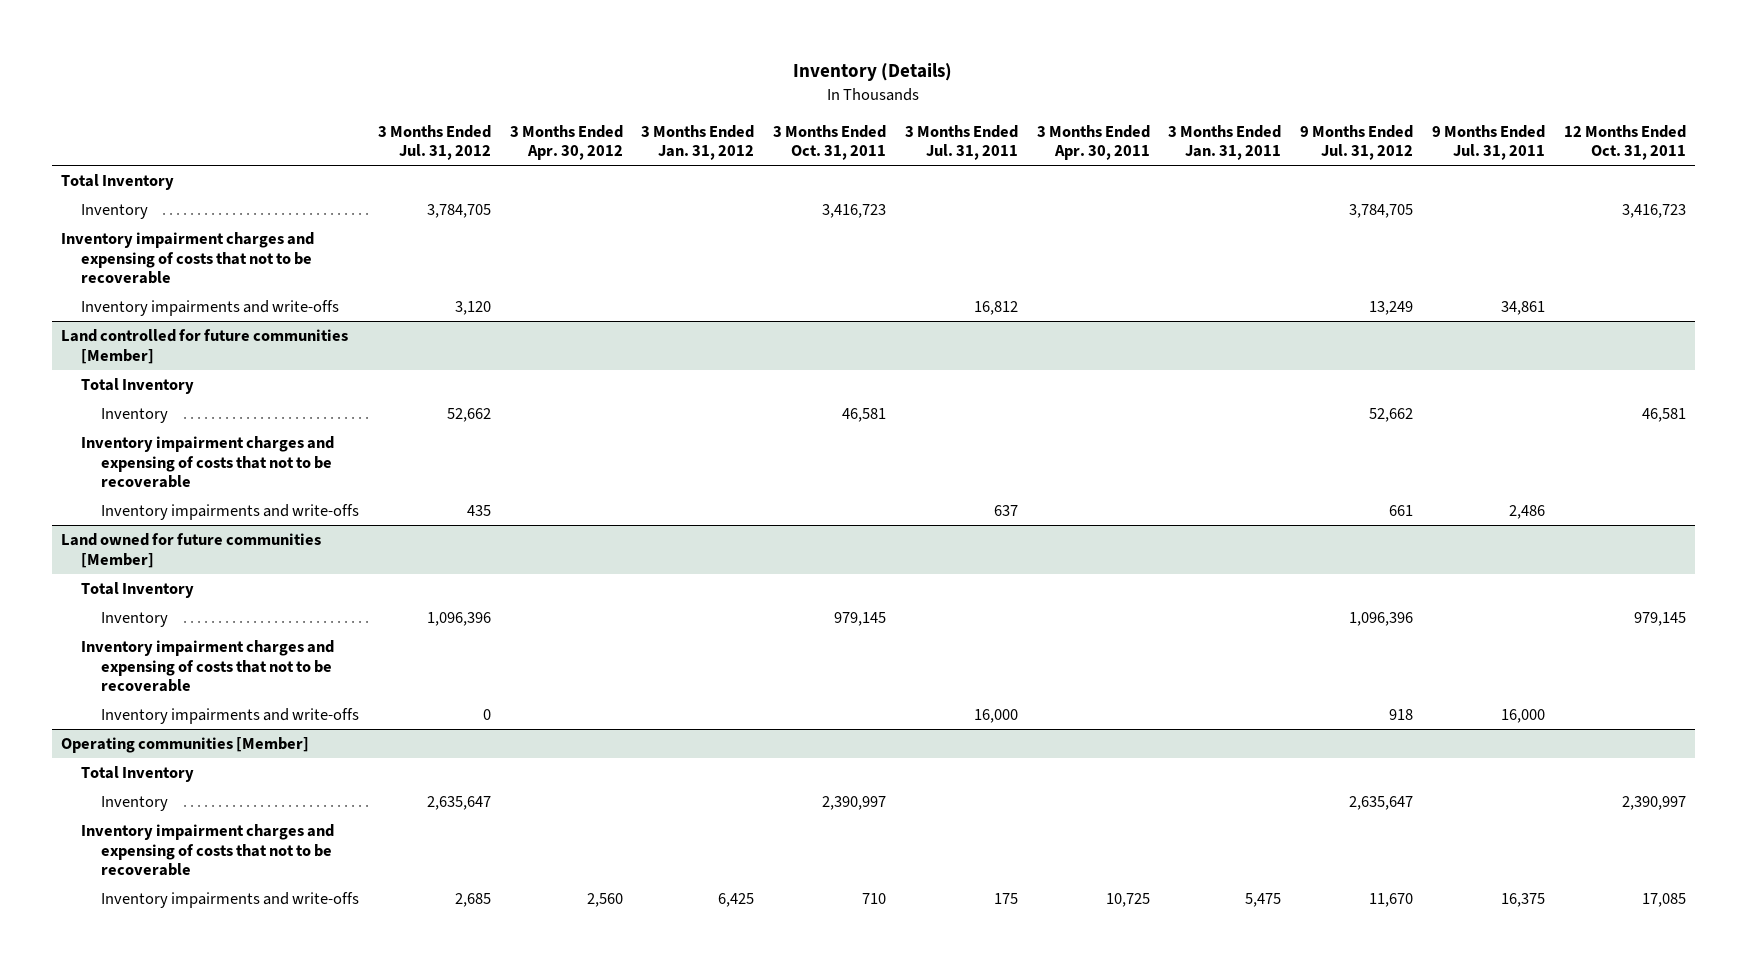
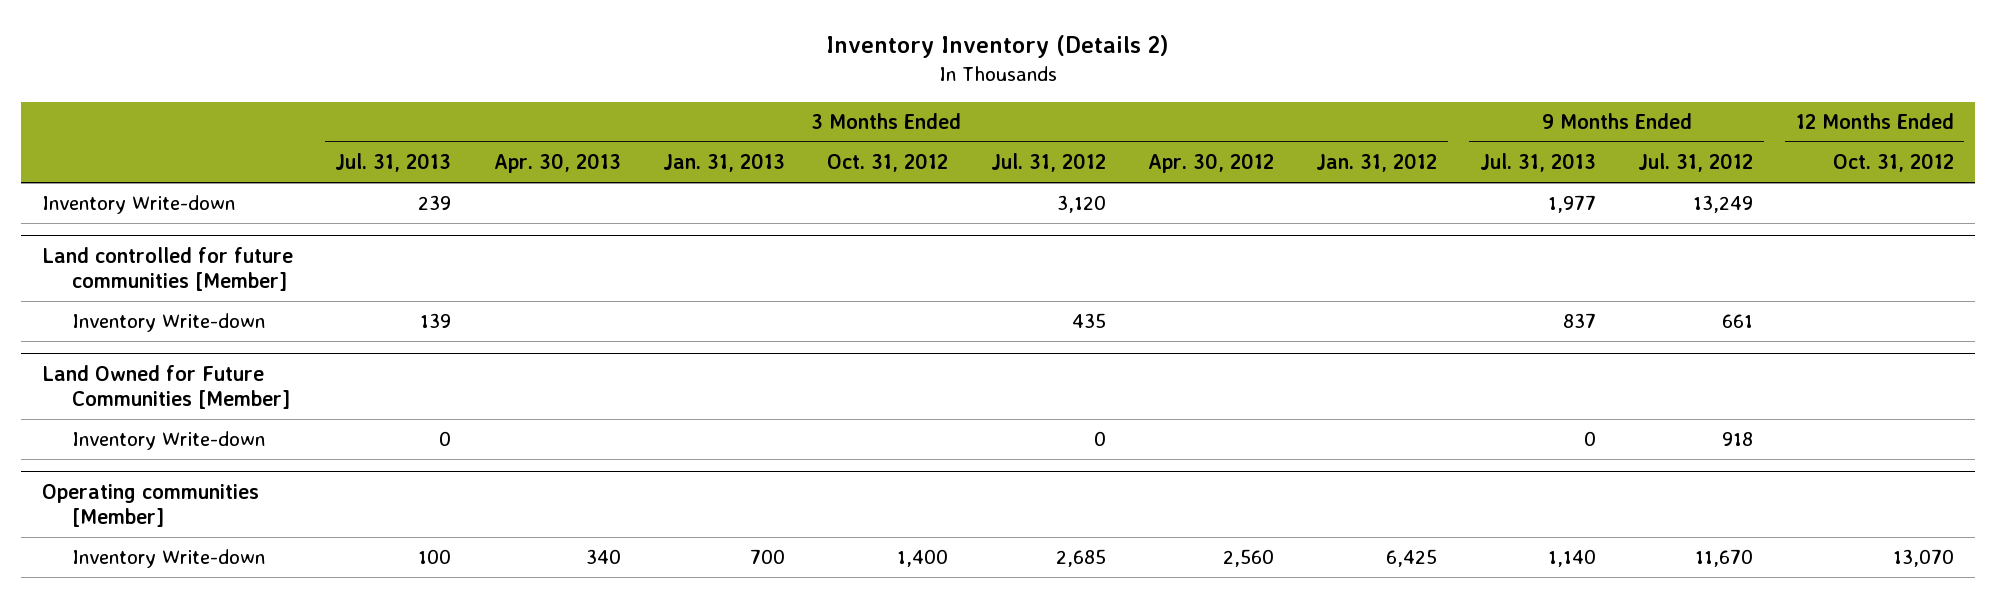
- Inventory (Details)
+ Inventory Inventory (Details 2)
- | 3 Months Ended Jul. 31, 2012 | 3 Months Ended Apr. 30, 2012 | 3 Months Ended Jan. 31, 2012 | 3 Months Ended Oct. 31, 2011 | 3 Months Ended Jul. 31, 2011 | 3 Months Ended Apr. 30, 2011 | 3 Months Ended Jan. 31, 2011 | 9 Months Ended Jul. 31, 2012 | 9 Months Ended Jul. 31, 2011 | 12 Months Ended Oct. 31, 2011
+ | 3 Months Ended Jul. 31, 2013 | 3 Months Ended Apr. 30, 2013 | 3 Months Ended Jan. 31, 2013 | 3 Months Ended Oct. 31, 2012 | 3 Months Ended Jul. 31, 2012 | 3 Months Ended Apr. 30, 2012 | 3 Months Ended Jan. 31, 2012 | 9 Months Ended Jul. 31, 2013 | 9 Months Ended Jul. 31, 2012 | 12 Months Ended Oct. 31, 2012
- Total Inventory
- Inventory | 3,784,705 | | | 3,416,723 | | | | 3,784,705 | | 3,416,723
- Inventory impairment charges and expensing of costs that not to be recoverable
- Inventory impairments and write-offs | 3,120 | | | | 16,812 | | | 13,249 | 34,861 |
+ Inventory Write-down | 239 | | | | 3,120 | | | 1,977 | 13,249 |
@ Land controlled for future communities [Member]
- Total Inventory
- Inventory | 52,662 | | | 46,581 | | | | 52,662 | | 46,581
- Inventory impairment charges and expensing of costs that not to be recoverable
- Inventory impairments and write-offs | 435 | | | | 637 | | | 661 | 2,486 |
- Land owned for future communities [Member]
- Total Inventory
- Inventory | 1,096,396 | | | 979,145 | | | | 1,096,396 | | 979,145
- Inventory impairment charges and expensing of costs that not to be recoverable
- Inventory impairments and write-offs | 0 | | | | 16,000 | | | 918 | 16,000 |
@ Land controlled for future communities [Member]
+ Inventory Write-down | 139 | | | | 435 | | | 837 | 661 |
+ Land Owned for Future Communities [Member]
+ Inventory Write-down | 0 | | | | 0 | | | 0 | 918 |
@ Operating communities [Member]
- Total Inventory
- Inventory | 2,635,647 | | | 2,390,997 | | | | 2,635,647 | | 2,390,997
- Inventory impairment charges and expensing of costs that not to be recoverable
- Inventory impairments and write-offs | 2,685 | 2,560 | 6,425 | 710 | 175 | 10,725 | 5,475 | 11,670 | 16,375 | 17,085
+ Inventory Write-down | 100 | 340 | 700 | 1,400 | 2,685 | 2,560 | 6,425 | 1,140 | 11,670 | 13,070

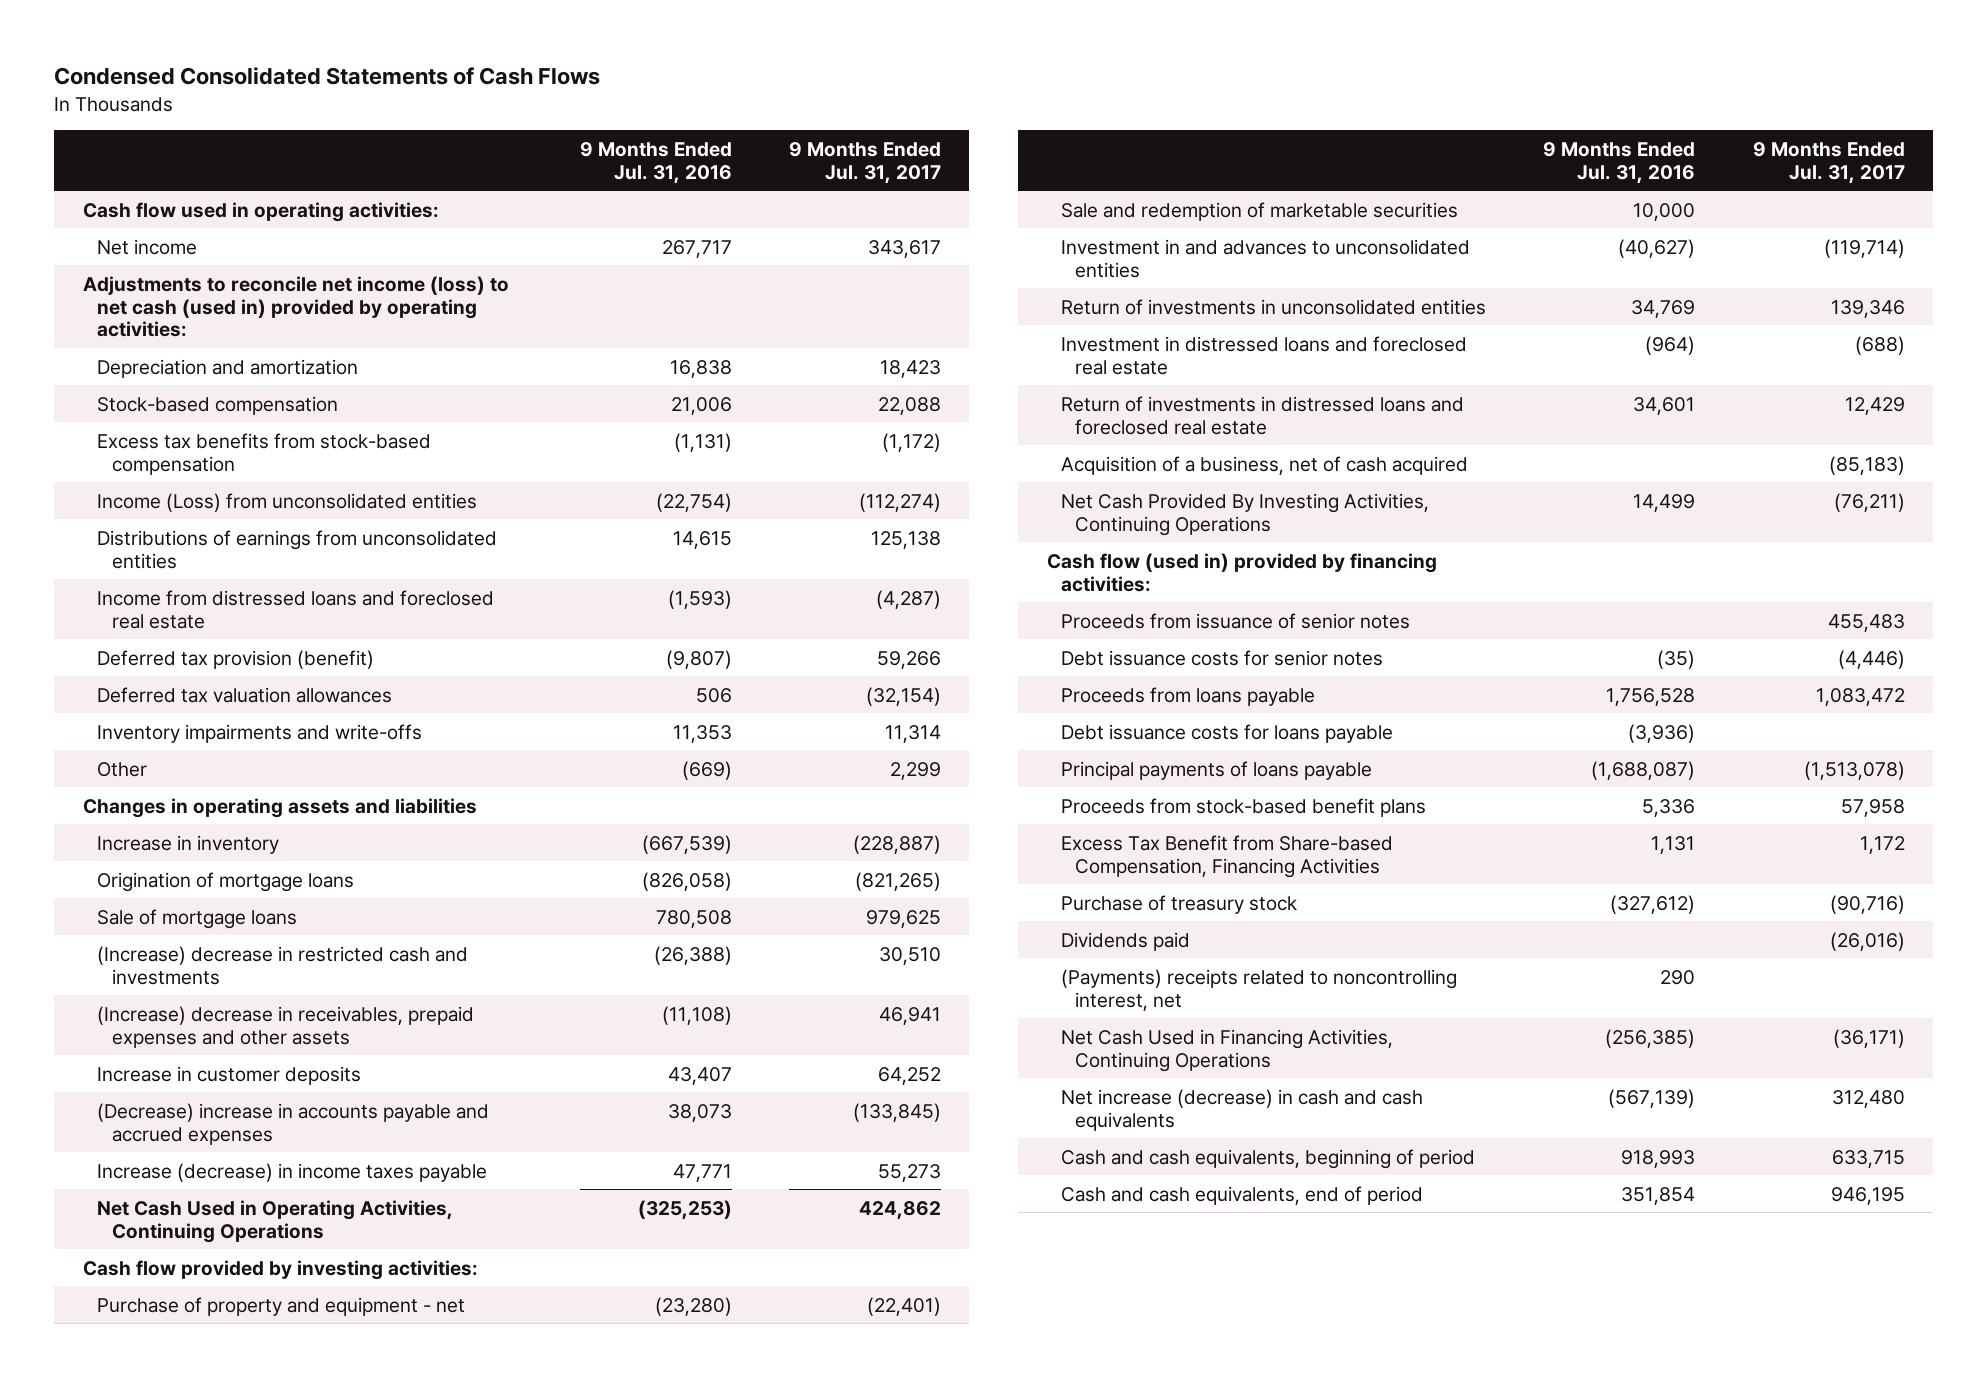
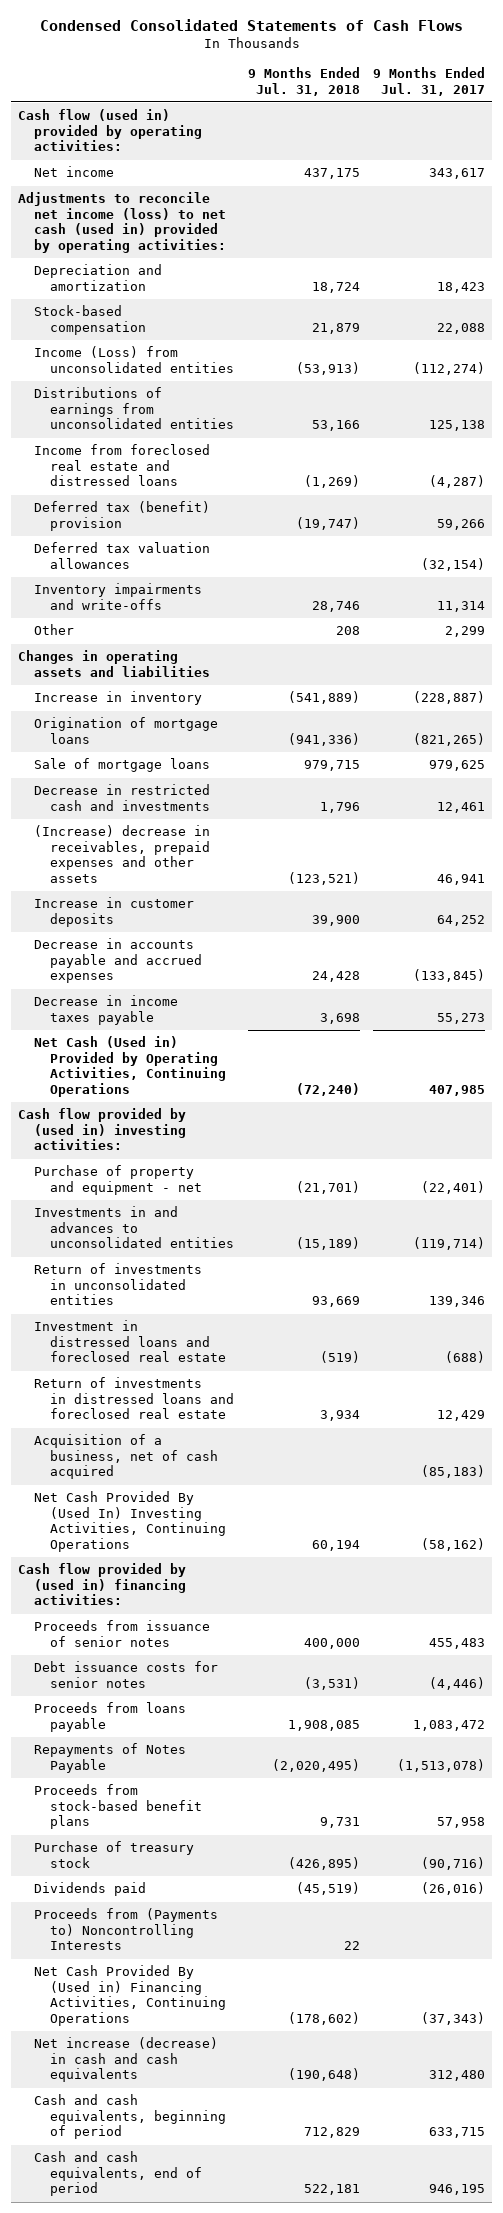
- | 9 Months Ended Jul. 31, 2016 | 9 Months Ended Jul. 31, 2017
+ | 9 Months Ended Jul. 31, 2018 | 9 Months Ended Jul. 31, 2017
- Cash flow used in operating activities:
+ Cash flow (used in) provided by operating activities:
- Excess tax benefits from stock-based compensation | (1,131) | (1,172)
- Income from distressed loans and foreclosed real estate | (1,593) | (4,287)
- Deferred tax provision (benefit) | (9,807) | 59,266
+ Income from foreclosed real estate and distressed loans | (1,269) | (4,287)
+ Deferred tax (benefit) provision | (19,747) | 59,266
- (Increase) decrease in restricted cash and investments | (26,388) | 30,510
+ Decrease in restricted cash and investments | 1,796 | 12,461
- (Decrease) increase in accounts payable and accrued expenses | 38,073 | (133,845)
- Increase (decrease) in income taxes payable | 47,771 | 55,273
- Net Cash Used in Operating Activities, Continuing Operations | (325,253) | 424,862
- Cash flow provided by investing activities:
+ Decrease in accounts payable and accrued expenses | 24,428 | (133,845)
+ Decrease in income taxes payable | 3,698 | 55,273
+ Net Cash (Used in) Provided by Operating Activities, Continuing Operations | (72,240) | 407,985
+ Cash flow provided by (used in) investing activities:
- Sale and redemption of marketable securities | 10,000 |
- Investment in and advances to unconsolidated entities | (40,627) | (119,714)
+ Investments in and advances to unconsolidated entities | (15,189) | (119,714)
- Net Cash Provided By Investing Activities, Continuing Operations | 14,499 | (76,211)
- Cash flow (used in) provided by financing activities:
+ Net Cash Provided By (Used In) Investing Activities, Continuing Operations | 60,194 | (58,162)
+ Cash flow provided by (used in) financing activities:
- Debt issuance costs for loans payable | (3,936) |
- Principal payments of loans payable | (1,688,087) | (1,513,078)
+ Repayments of Notes Payable | (2,020,495) | (1,513,078)
- Excess Tax Benefit from Share-based Compensation, Financing Activities | 1,131 | 1,172
- (Payments) receipts related to noncontrolling interest, net | 290 |
- Net Cash Used in Financing Activities, Continuing Operations | (256,385) | (36,171)
+ Proceeds from (Payments to) Noncontrolling Interests | 22 |
+ Net Cash Provided By (Used in) Financing Activities, Continuing Operations | (178,602) | (37,343)

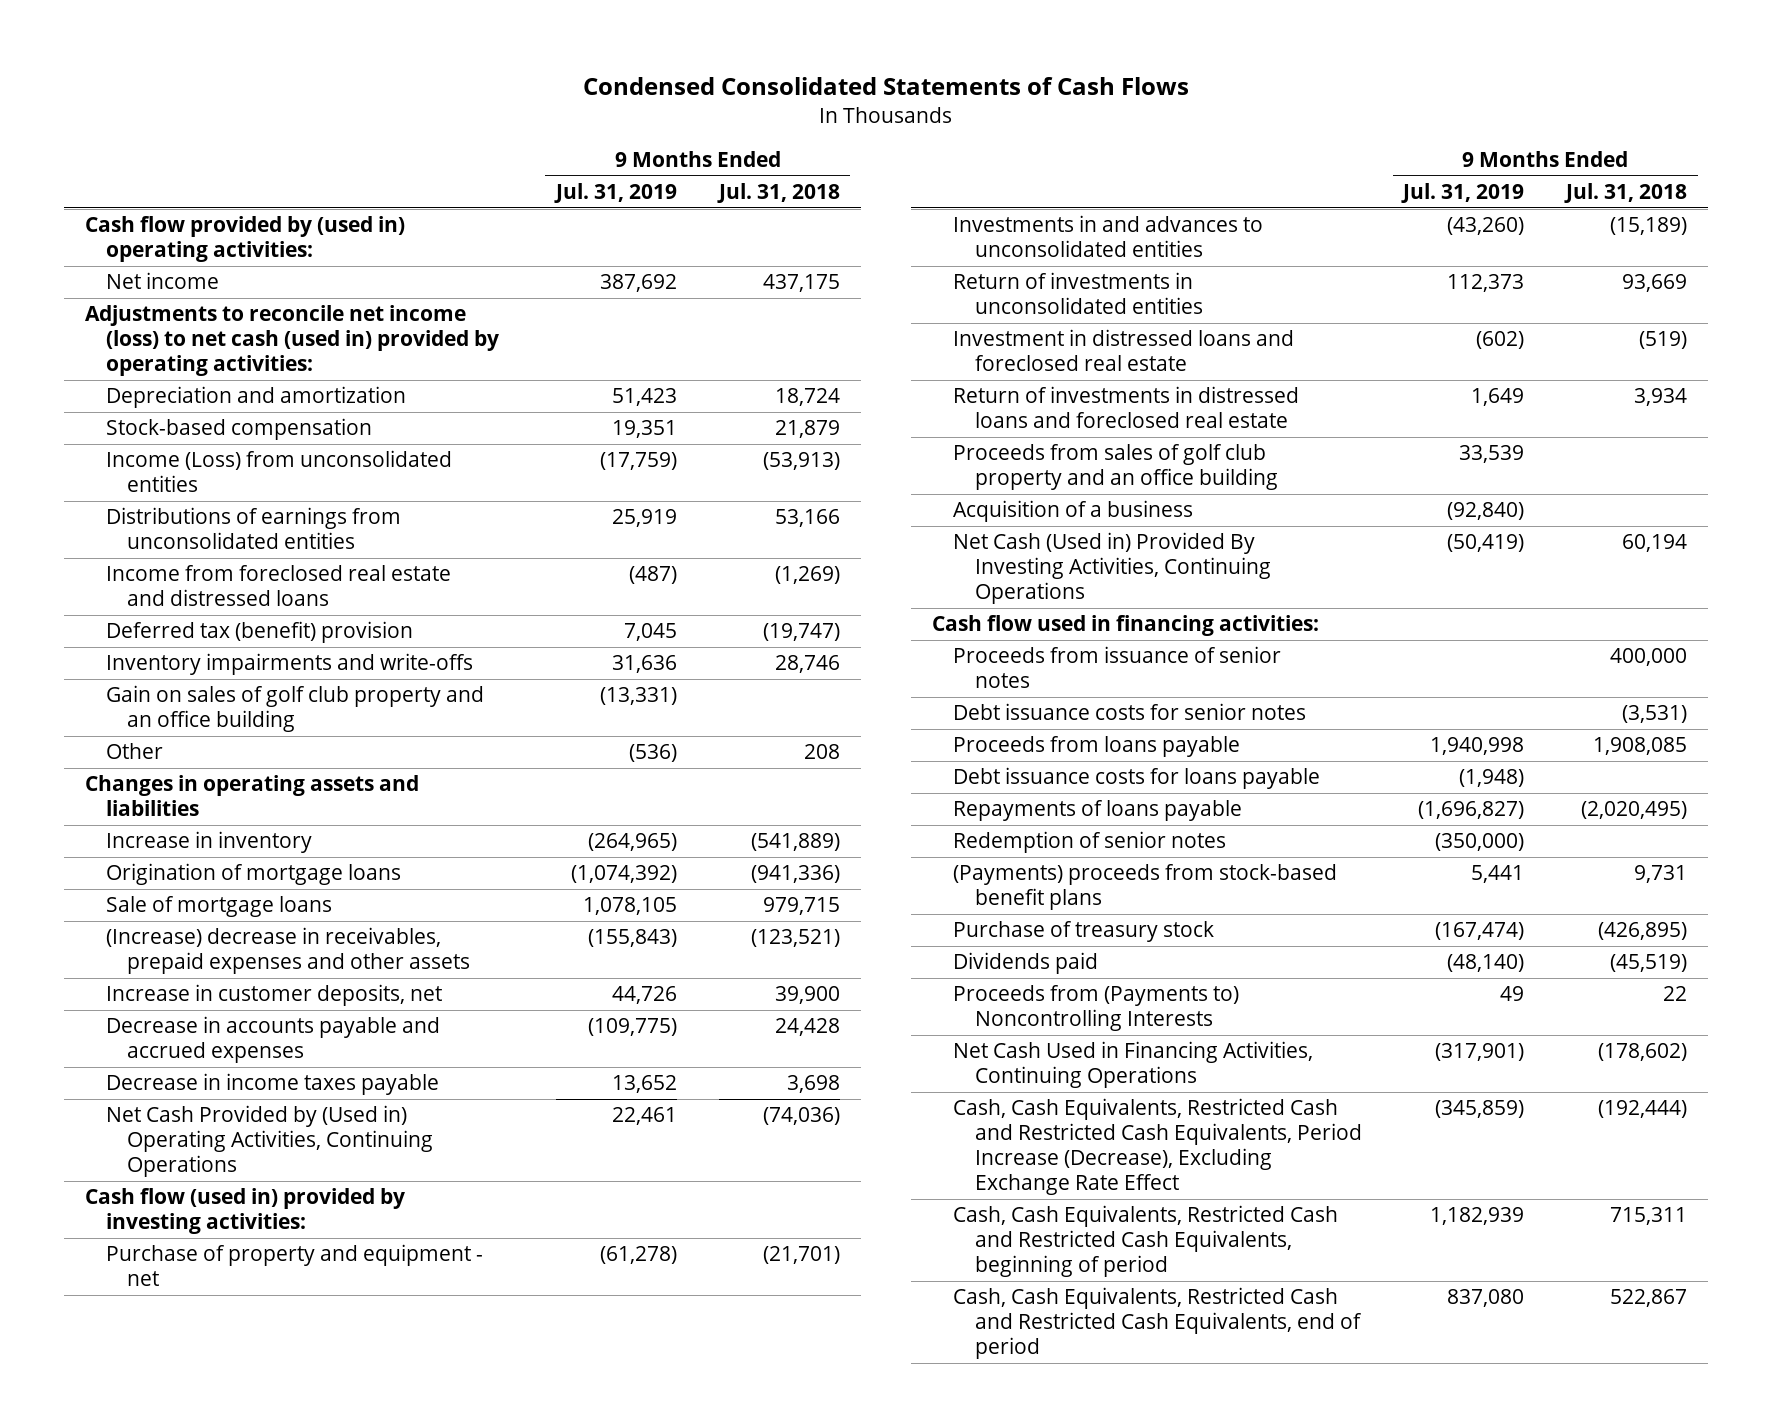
- | 9 Months Ended Jul. 31, 2018 | 9 Months Ended Jul. 31, 2017
+ | 9 Months Ended Jul. 31, 2019 | 9 Months Ended Jul. 31, 2018
- Cash flow (used in) provided by operating activities:
+ Cash flow provided by (used in) operating activities:
- Deferred tax valuation allowances | | (32,154)
+ Gain on sales of golf club property and an office building | (13,331) |
- Decrease in restricted cash and investments | 1,796 | 12,461
- Increase in customer deposits | 39,900 | 64,252
+ Increase in customer deposits, net | 44,726 | 39,900
- Net Cash (Used in) Provided by Operating Activities, Continuing Operations | (72,240) | 407,985
- Cash flow provided by (used in) investing activities:
+ Net Cash Provided by (Used in) Operating Activities, Continuing Operations | 22,461 | (74,036)
+ Cash flow (used in) provided by investing activities:
- Acquisition of a business, net of cash acquired | | (85,183)
- Net Cash Provided By (Used In) Investing Activities, Continuing Operations | 60,194 | (58,162)
- Cash flow provided by (used in) financing activities:
+ Proceeds from sales of golf club property and an office building | 33,539 |
+ Acquisition of a business | (92,840) |
+ Net Cash (Used in) Provided By Investing Activities, Continuing Operations | (50,419) | 60,194
+ Cash flow used in financing activities:
- Repayments of Notes Payable | (2,020,495) | (1,513,078)
- Proceeds from stock-based benefit plans | 9,731 | 57,958
+ Debt issuance costs for loans payable | (1,948) |
+ Repayments of loans payable | (1,696,827) | (2,020,495)
+ Redemption of senior notes | (350,000) |
+ (Payments) proceeds from stock-based benefit plans | 5,441 | 9,731
- Net Cash Provided By (Used in) Financing Activities, Continuing Operations | (178,602) | (37,343)
- Net increase (decrease) in cash and cash equivalents | (190,648) | 312,480
- Cash and cash equivalents, beginning of period | 712,829 | 633,715
- Cash and cash equivalents, end of period | 522,181 | 946,195
+ Net Cash Used in Financing Activities, Continuing Operations | (317,901) | (178,602)
+ Cash, Cash Equivalents, Restricted Cash and Restricted Cash Equivalents, Period Increase (Decrease), Excluding Exchange Rate Effect | (345,859) | (192,444)
+ Cash, Cash Equivalents, Restricted Cash and Restricted Cash Equivalents, beginning of period | 1,182,939 | 715,311
+ Cash, Cash Equivalents, Restricted Cash and Restricted Cash Equivalents, end of period | 837,080 | 522,867

